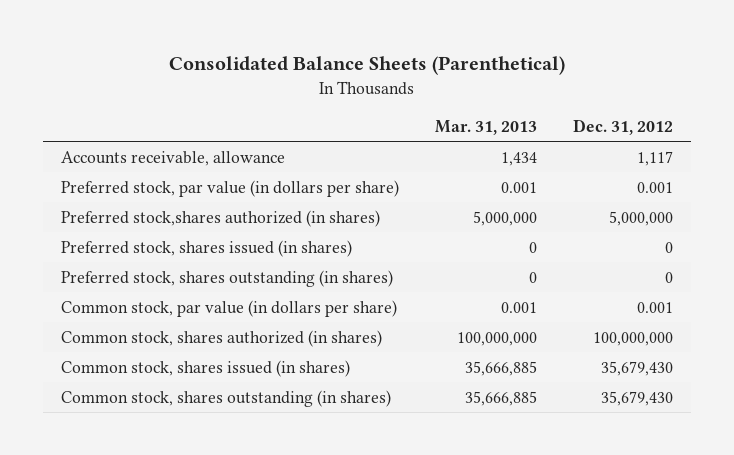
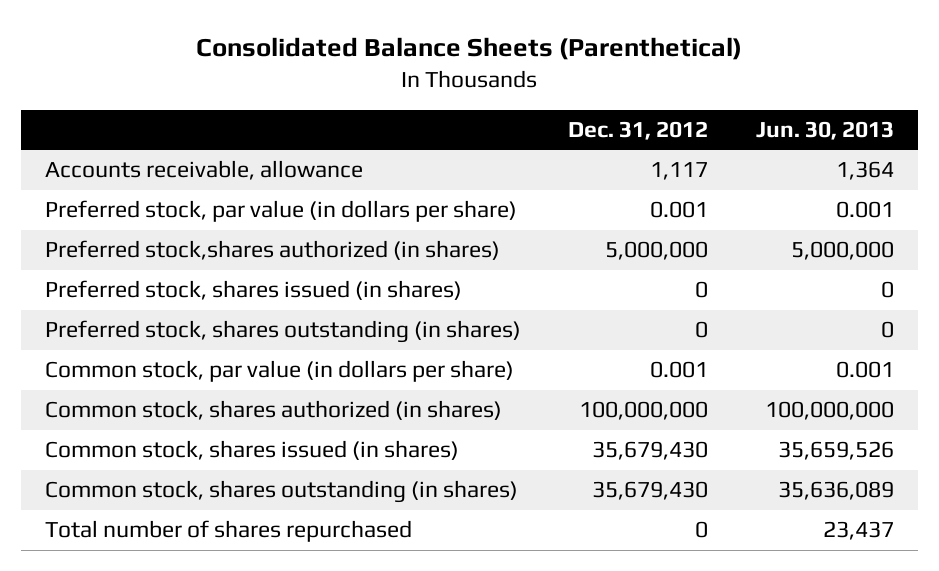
- | Mar. 31, 2013 | Dec. 31, 2012
+ | Dec. 31, 2012 | Jun. 30, 2013
+ Total number of shares repurchased | 0 | 23,437

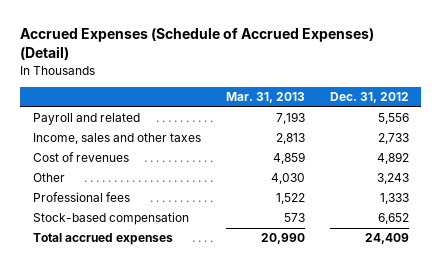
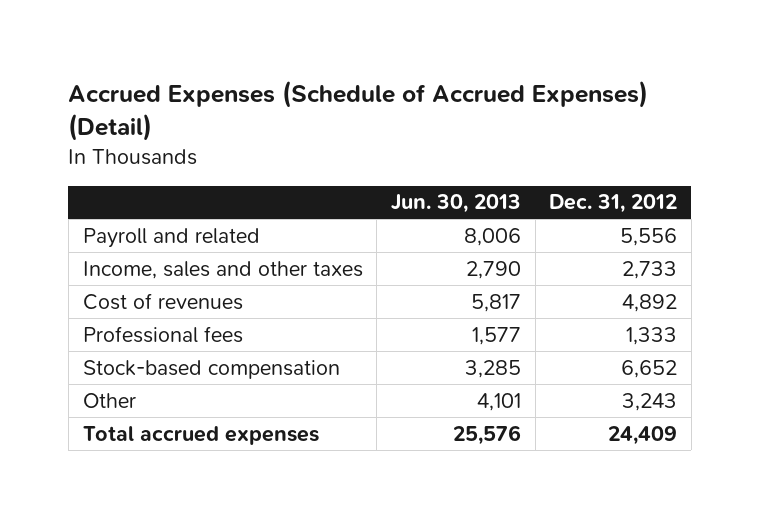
- | Mar. 31, 2013 | Dec. 31, 2012
+ | Jun. 30, 2013 | Dec. 31, 2012
moved down: Other | 4,101 | 3,243

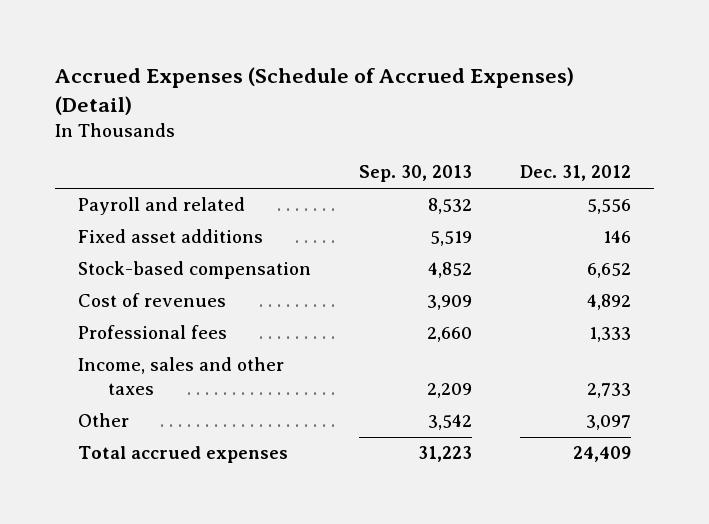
- | Jun. 30, 2013 | Dec. 31, 2012
+ | Sep. 30, 2013 | Dec. 31, 2012
+ Fixed asset additions | 5,519 | 146
moved up: Stock-based compensation | 4,852 | 6,652
- Other | 4,101 | 3,243
moved down: Income, sales and other taxes | 2,209 | 2,733
+ Other | 3,542 | 3,097

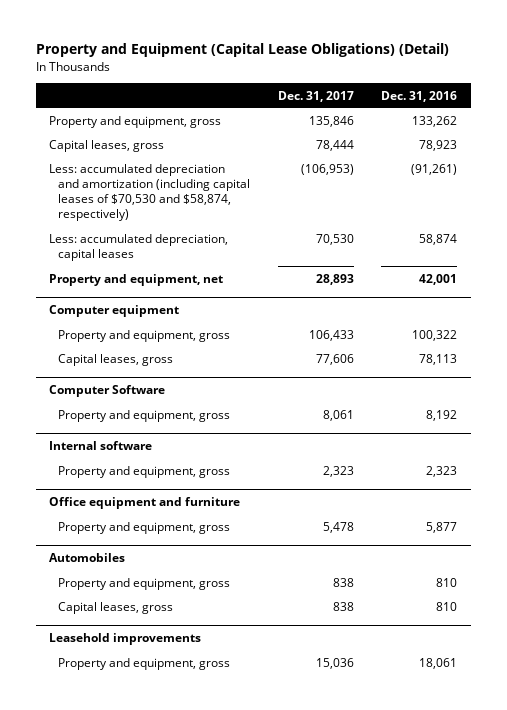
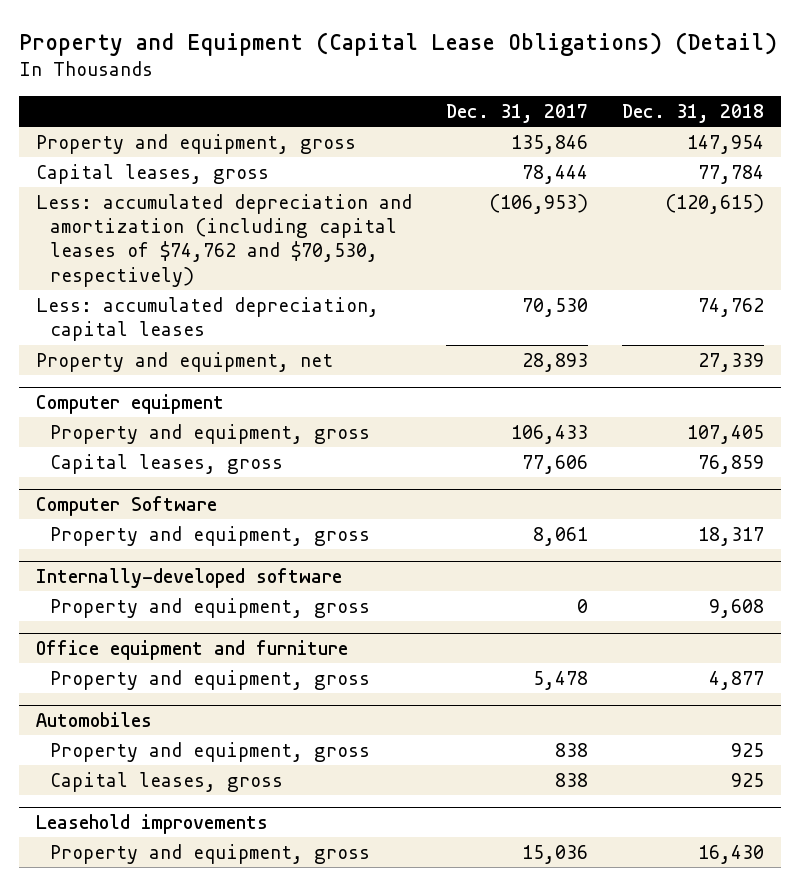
- | Dec. 31, 2017 | Dec. 31, 2016
+ | Dec. 31, 2017 | Dec. 31, 2018
- Less: accumulated depreciation and amortization (including capital leases of $70,530 and $58,874, respectively) | (106,953) | (91,261)
+ Less: accumulated depreciation and amortization (including capital leases of $74,762 and $70,530, respectively) | (106,953) | (120,615)
- Internal software
- Property and equipment, gross | 2,323 | 2,323
+ Internally-developed software
+ Property and equipment, gross | 0 | 9,608

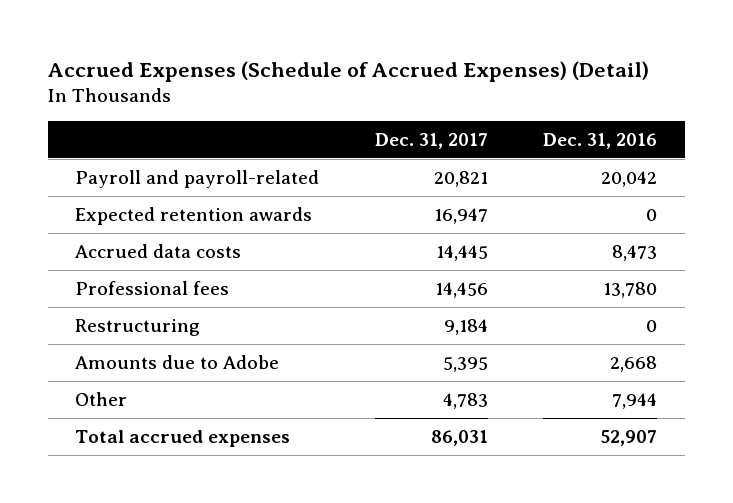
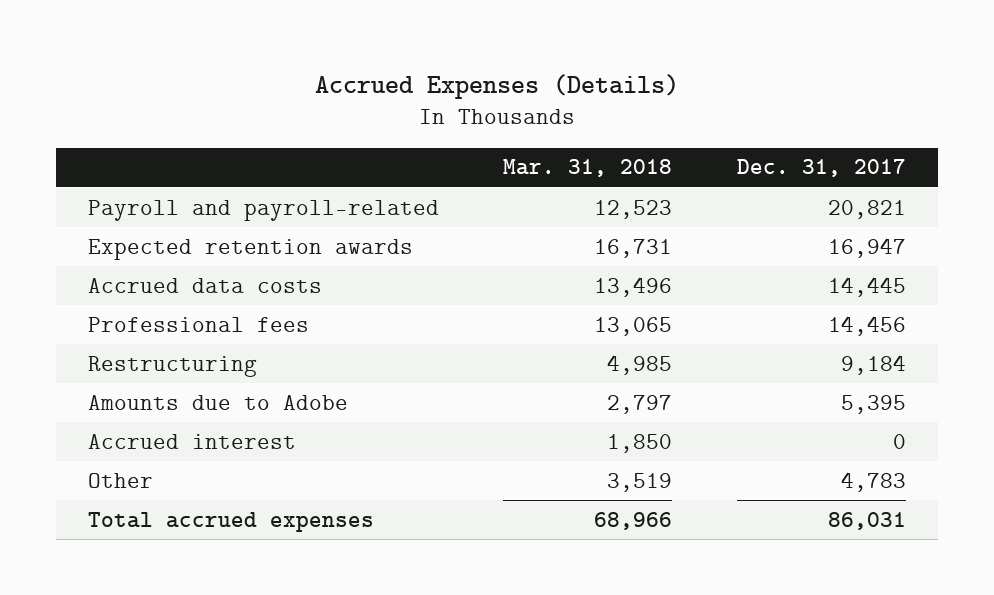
- Accrued Expenses (Schedule of Accrued Expenses) (Detail)
+ Accrued Expenses (Details)
- | Dec. 31, 2017 | Dec. 31, 2016
+ | Mar. 31, 2018 | Dec. 31, 2017
+ Accrued interest | 1,850 | 0

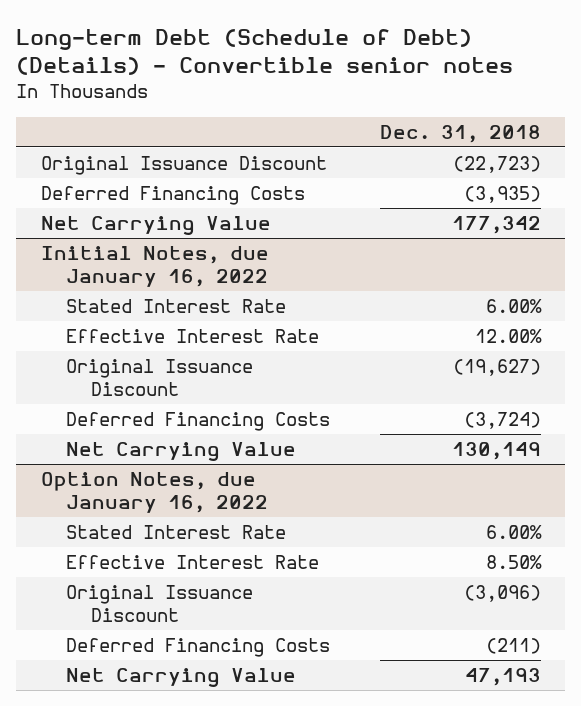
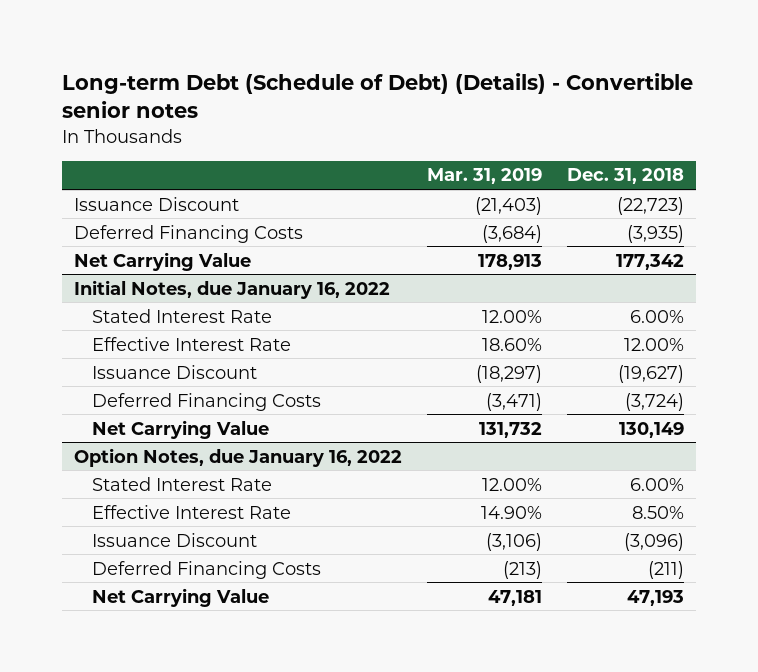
- | Dec. 31, 2018
+ | Mar. 31, 2019 | Dec. 31, 2018
- Original Issuance Discount | (22,723)
+ Issuance Discount | (21,403) | (22,723)
@ Initial Notes, due January 16, 2022
- Original Issuance Discount | (19,627)
+ Issuance Discount | (18,297) | (19,627)
@ Option Notes, due January 16, 2022
- Original Issuance Discount | (3,096)
+ Issuance Discount | (3,106) | (3,096)

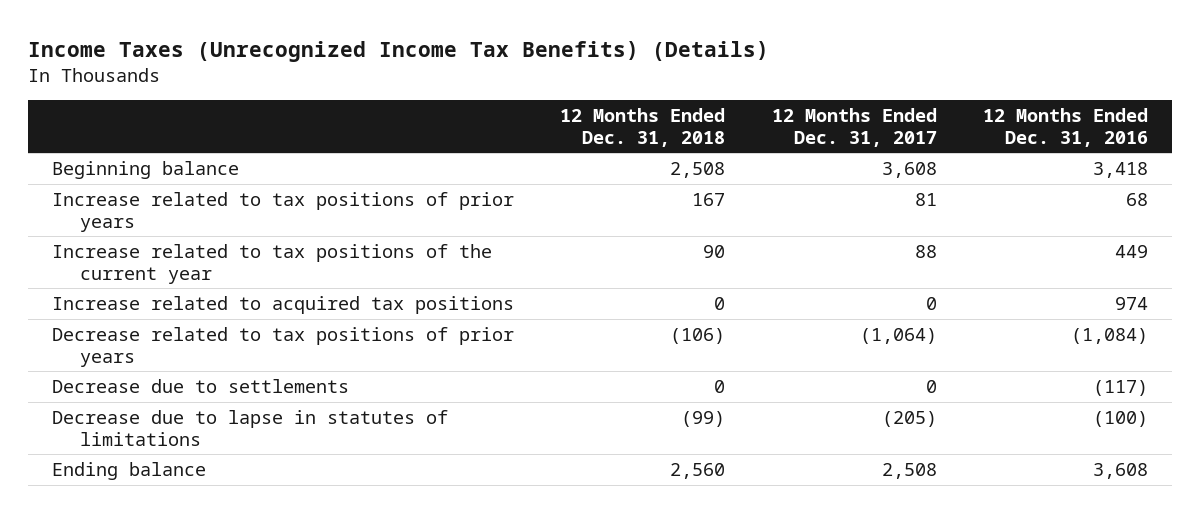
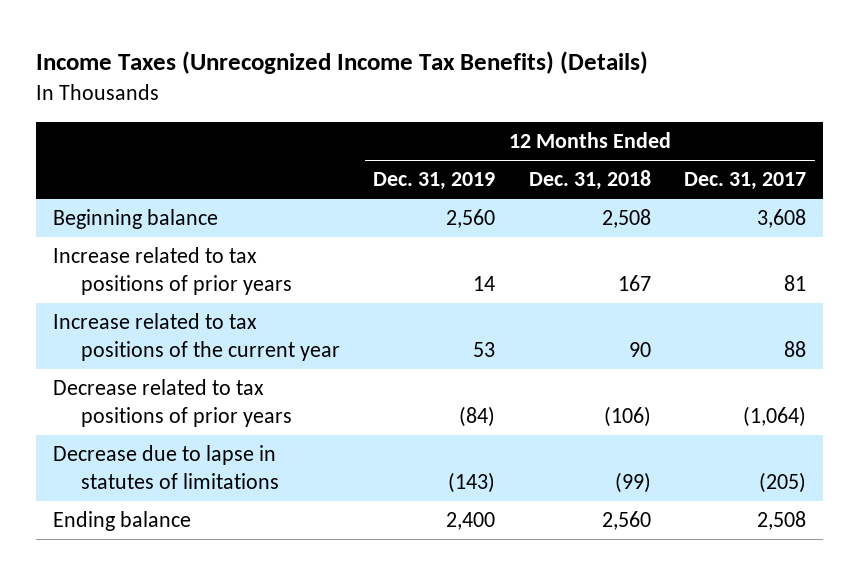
- | 12 Months Ended Dec. 31, 2018 | 12 Months Ended Dec. 31, 2017 | 12 Months Ended Dec. 31, 2016
+ | 12 Months Ended Dec. 31, 2019 | 12 Months Ended Dec. 31, 2018 | 12 Months Ended Dec. 31, 2017
- Increase related to acquired tax positions | 0 | 0 | 974
- Decrease due to settlements | 0 | 0 | (117)

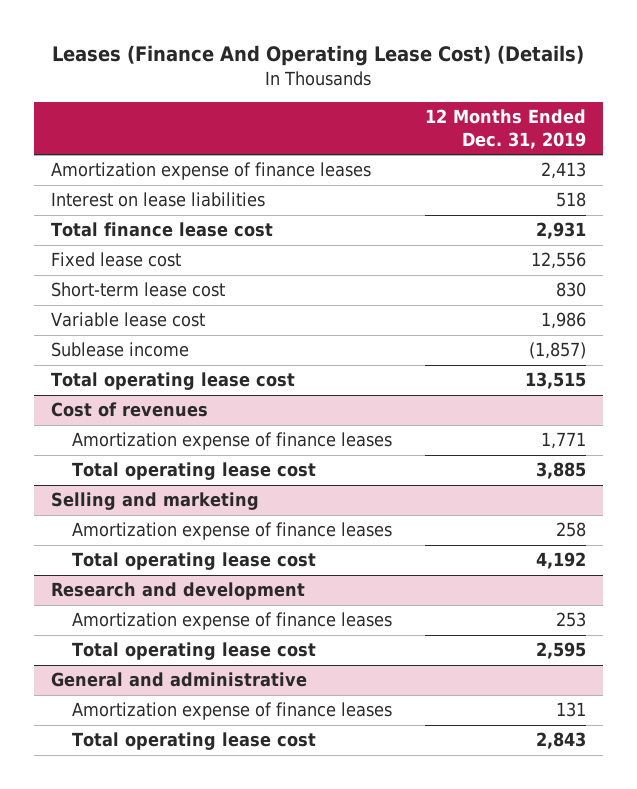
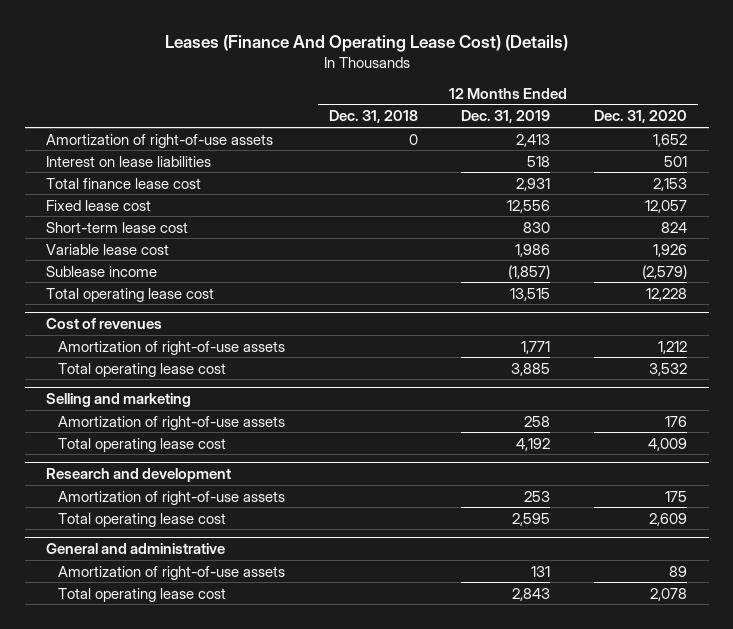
- | 12 Months Ended Dec. 31, 2019
+ | 12 Months Ended Dec. 31, 2018 | 12 Months Ended Dec. 31, 2019 | 12 Months Ended Dec. 31, 2020
- Amortization expense of finance leases | 2,413
+ Amortization of right-of-use assets | 0 | 2,413 | 1,652
@ Cost of revenues
- Amortization expense of finance leases | 1,771
+ Amortization of right-of-use assets | | 1,771 | 1,212
@ Selling and marketing
- Amortization expense of finance leases | 258
+ Amortization of right-of-use assets | | 258 | 176
@ Research and development
- Amortization expense of finance leases | 253
+ Amortization of right-of-use assets | | 253 | 175
@ General and administrative
- Amortization expense of finance leases | 131
+ Amortization of right-of-use assets | | 131 | 89

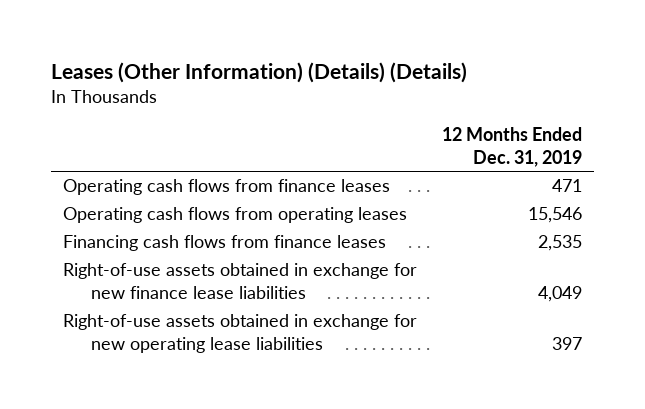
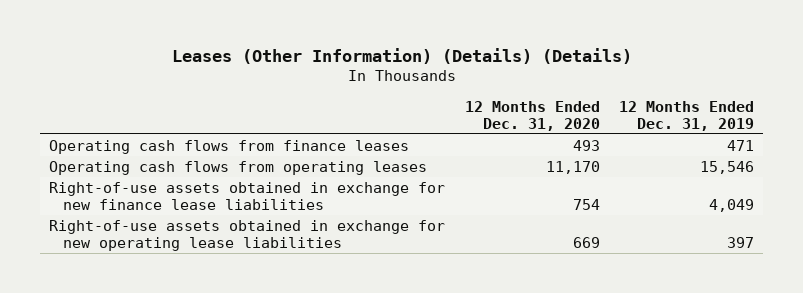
- | 12 Months Ended Dec. 31, 2019
+ | 12 Months Ended Dec. 31, 2020 | 12 Months Ended Dec. 31, 2019
- Financing cash flows from finance leases | 2,535

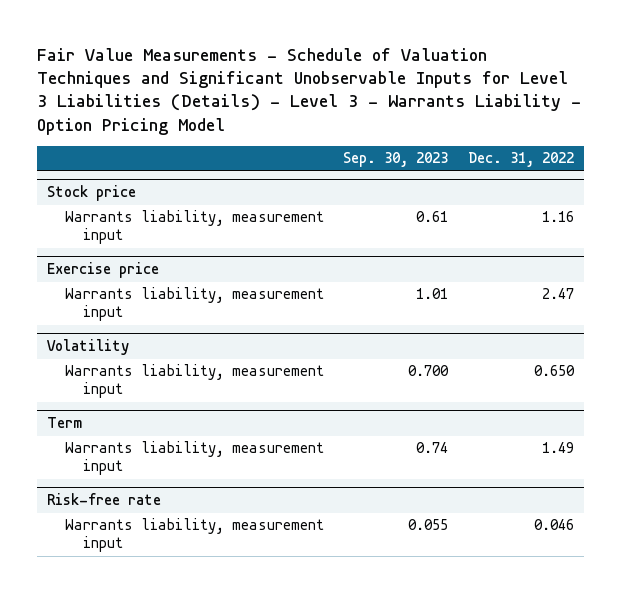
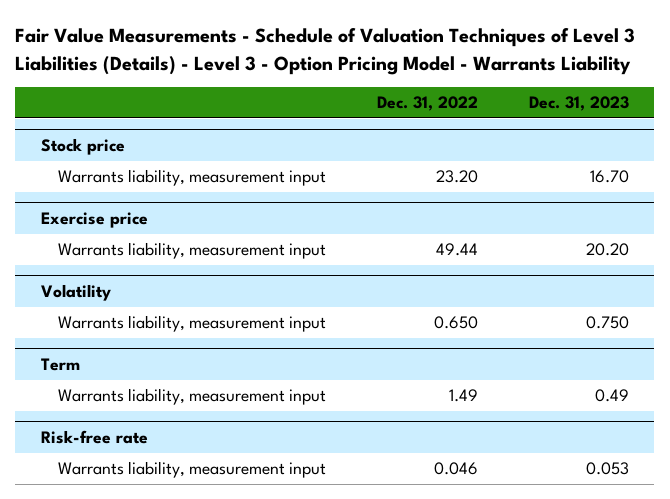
- Fair Value Measurements - Schedule of Valuation Techniques and Significant Unobservable Inputs for Level 3 Liabilities (Details) - Level 3 - Warrants Liability - Option Pricing Model
+ Fair Value Measurements - Schedule of Valuation Techniques of Level 3 Liabilities (Details) - Level 3 - Option Pricing Model - Warrants Liability
- | Sep. 30, 2023 | Dec. 31, 2022
+ | Dec. 31, 2022 | Dec. 31, 2023
@ Stock price
- Warrants liability, measurement input | 0.61 | 1.16
+ Warrants liability, measurement input | 23.20 | 16.70
@ Exercise price
- Warrants liability, measurement input | 1.01 | 2.47
+ Warrants liability, measurement input | 49.44 | 20.20

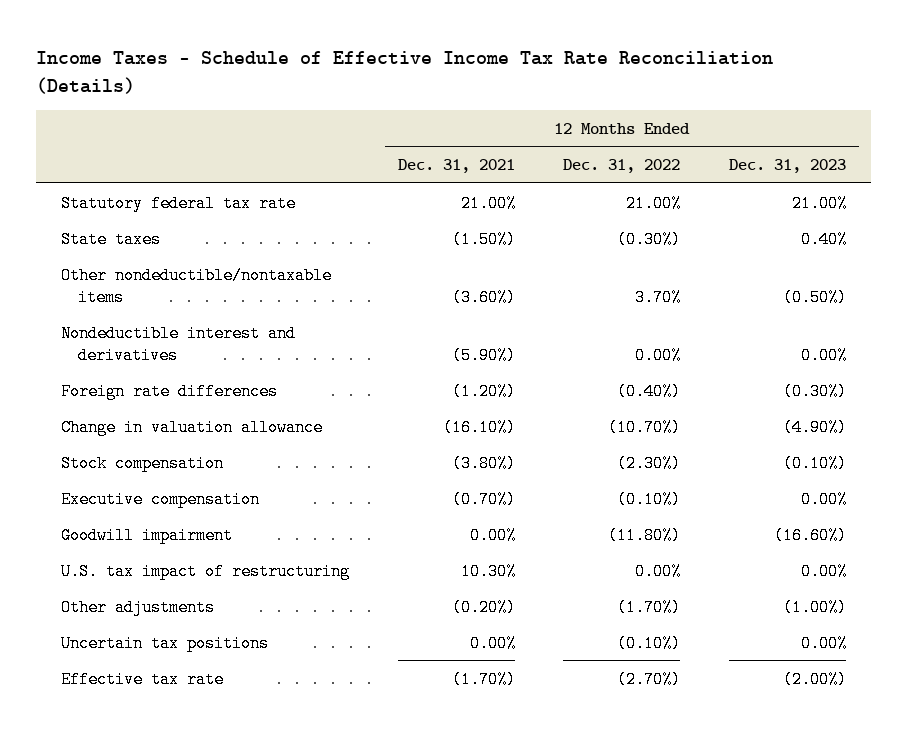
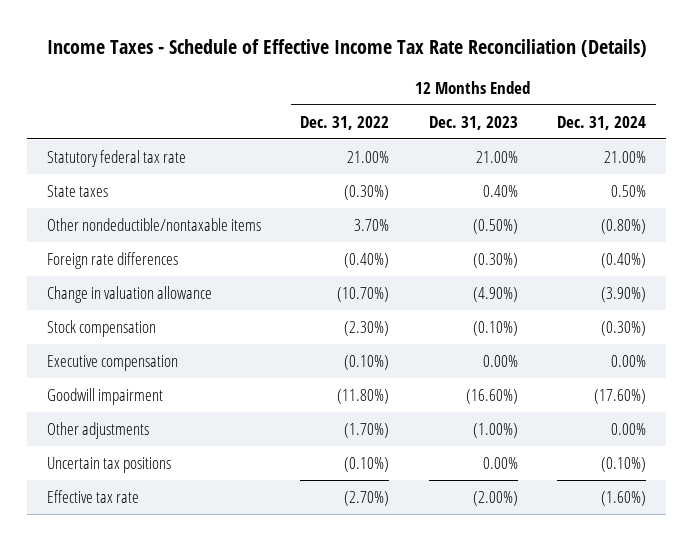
- | 12 Months Ended Dec. 31, 2021 | 12 Months Ended Dec. 31, 2022 | 12 Months Ended Dec. 31, 2023
+ | 12 Months Ended Dec. 31, 2022 | 12 Months Ended Dec. 31, 2023 | 12 Months Ended Dec. 31, 2024
- Nondeductible interest and derivatives | (5.90%) | 0.00% | 0.00%
- U.S. tax impact of restructuring | 10.30% | 0.00% | 0.00%

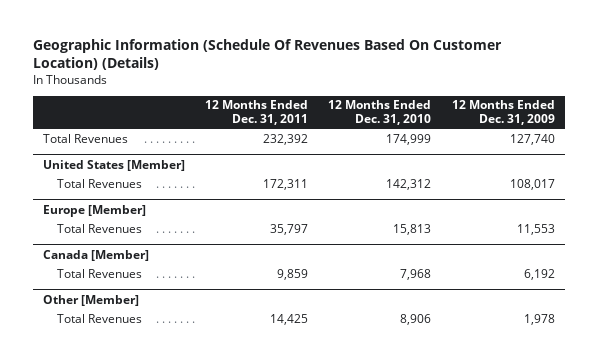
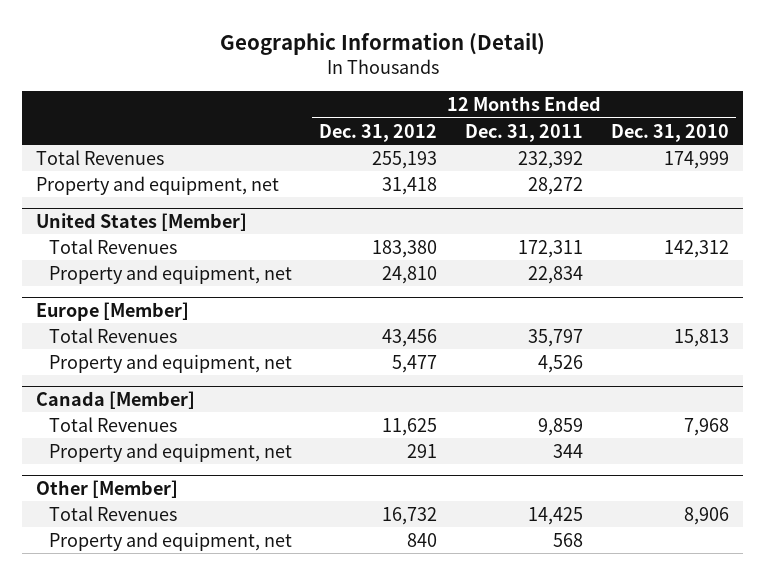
- Geographic Information (Schedule Of Revenues Based On Customer Location) (Details)
+ Geographic Information (Detail)
- | 12 Months Ended Dec. 31, 2011 | 12 Months Ended Dec. 31, 2010 | 12 Months Ended Dec. 31, 2009
+ | 12 Months Ended Dec. 31, 2012 | 12 Months Ended Dec. 31, 2011 | 12 Months Ended Dec. 31, 2010
+ Property and equipment, net | 31,418 | 28,272 |
@ United States [Member]
+ Property and equipment, net | 24,810 | 22,834 |
@ Europe [Member]
+ Property and equipment, net | 5,477 | 4,526 |
@ Canada [Member]
+ Property and equipment, net | 291 | 344 |
@ Other [Member]
+ Property and equipment, net | 840 | 568 |

